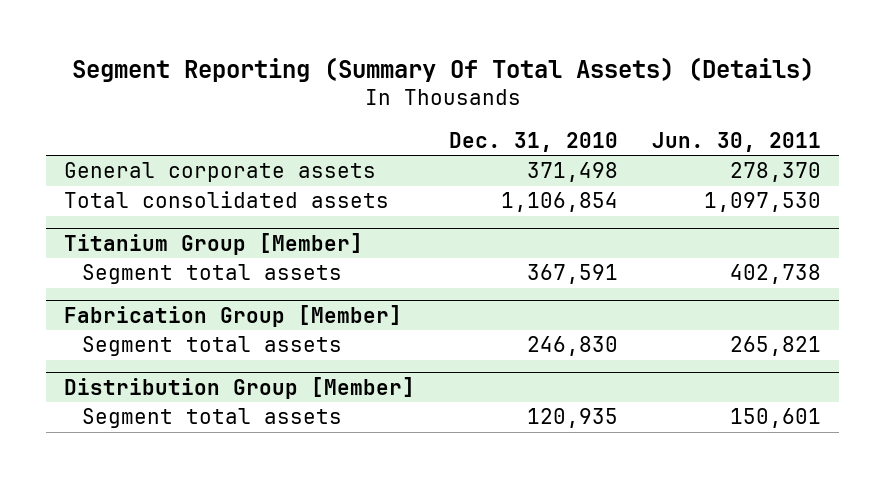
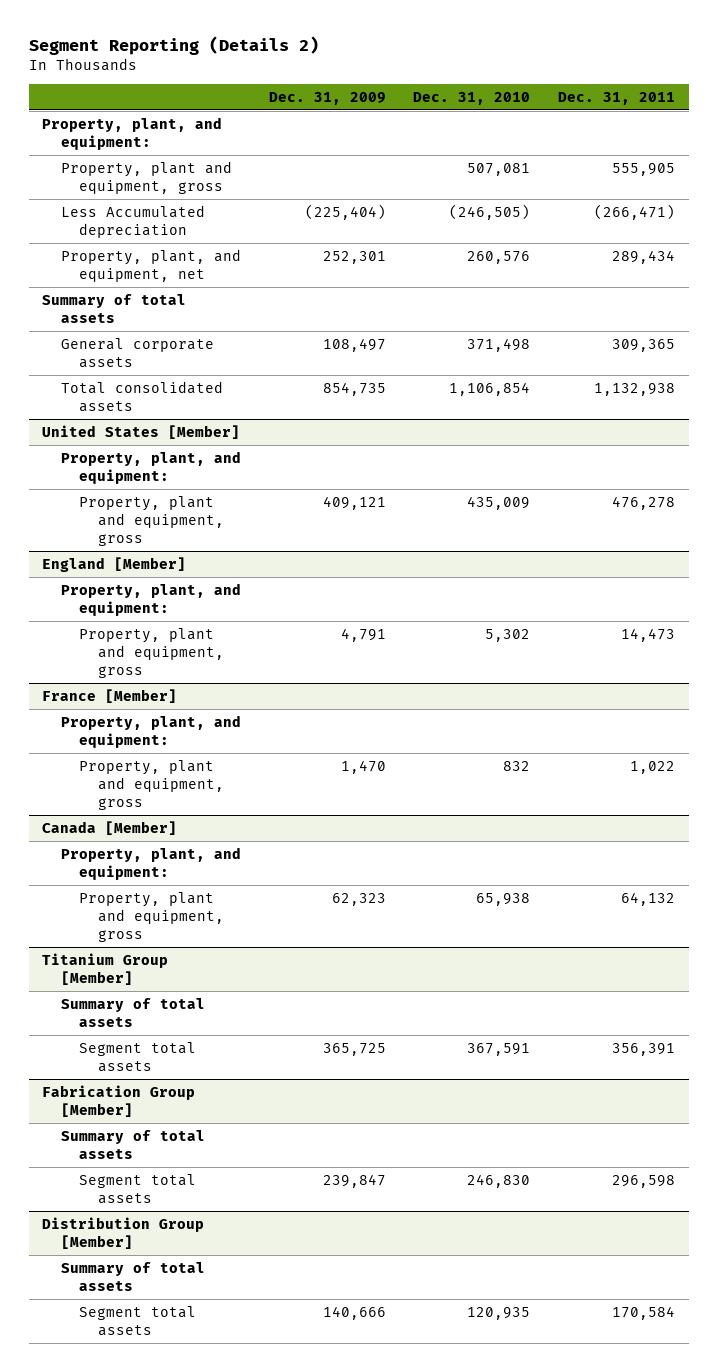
- Segment Reporting (Summary Of Total Assets) (Details)
+ Segment Reporting (Details 2)
- | Dec. 31, 2010 | Jun. 30, 2011
+ | Dec. 31, 2009 | Dec. 31, 2010 | Dec. 31, 2011
+ Property, plant, and equipment:
+ Property, plant and equipment, gross | | 507,081 | 555,905
+ Less Accumulated depreciation | (225,404) | (246,505) | (266,471)
+ Property, plant, and equipment, net | 252,301 | 260,576 | 289,434
+ Summary of total assets
+ United States [Member]
+ Property, plant, and equipment:
+ Property, plant and equipment, gross | 409,121 | 435,009 | 476,278
+ England [Member]
+ Property, plant, and equipment:
+ Property, plant and equipment, gross | 4,791 | 5,302 | 14,473
+ France [Member]
+ Property, plant, and equipment:
+ Property, plant and equipment, gross | 1,470 | 832 | 1,022
+ Canada [Member]
+ Property, plant, and equipment:
+ Property, plant and equipment, gross | 62,323 | 65,938 | 64,132
@ Titanium Group [Member]
+ Summary of total assets
@ Fabrication Group [Member]
+ Summary of total assets
@ Distribution Group [Member]
+ Summary of total assets

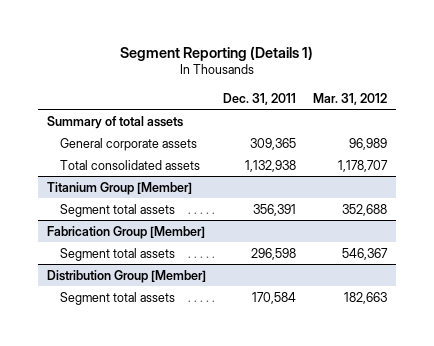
- Segment Reporting (Details 2)
+ Segment Reporting (Details 1)
- | Dec. 31, 2009 | Dec. 31, 2010 | Dec. 31, 2011
+ | Dec. 31, 2011 | Mar. 31, 2012
- Property, plant, and equipment:
- Property, plant and equipment, gross | | 507,081 | 555,905
- Less Accumulated depreciation | (225,404) | (246,505) | (266,471)
- Property, plant, and equipment, net | 252,301 | 260,576 | 289,434
- United States [Member]
- Property, plant, and equipment:
- Property, plant and equipment, gross | 409,121 | 435,009 | 476,278
- England [Member]
- Property, plant, and equipment:
- Property, plant and equipment, gross | 4,791 | 5,302 | 14,473
- France [Member]
- Property, plant, and equipment:
- Property, plant and equipment, gross | 1,470 | 832 | 1,022
- Canada [Member]
- Property, plant, and equipment:
- Property, plant and equipment, gross | 62,323 | 65,938 | 64,132
@ Titanium Group [Member]
- Summary of total assets
@ Fabrication Group [Member]
- Summary of total assets
@ Distribution Group [Member]
- Summary of total assets

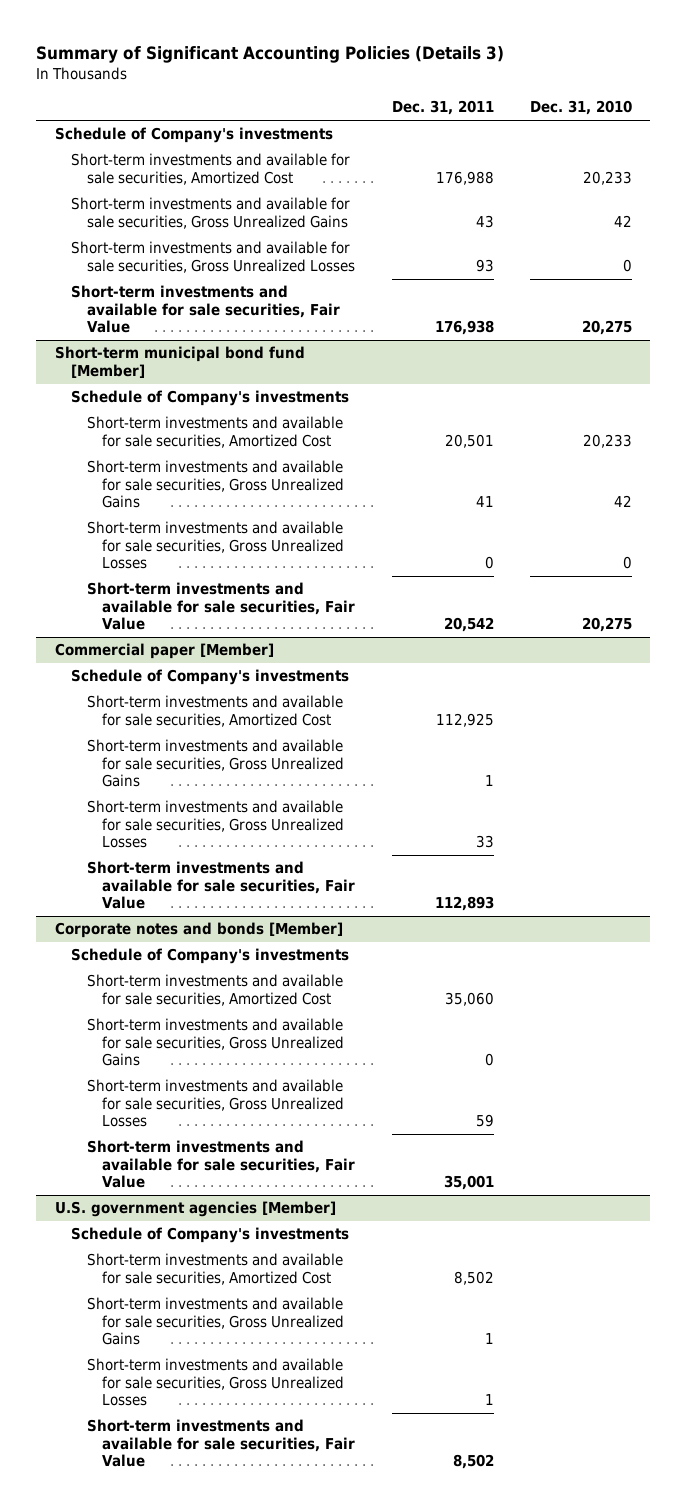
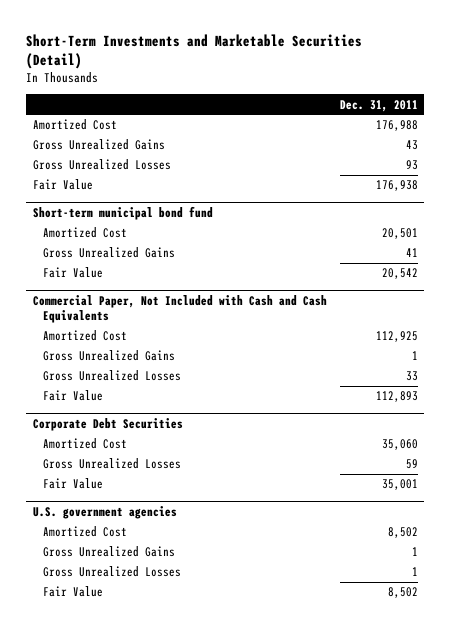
- Summary of Significant Accounting Policies (Details 3)
+ Short-Term Investments and Marketable Securities (Detail)
- | Dec. 31, 2011 | Dec. 31, 2010
+ | Dec. 31, 2011
- Schedule of Company's investments
- Short-term investments and available for sale securities, Amortized Cost | 176,988 | 20,233
- Short-term investments and available for sale securities, Gross Unrealized Gains | 43 | 42
- Short-term investments and available for sale securities, Gross Unrealized Losses | 93 | 0
- Short-term investments and available for sale securities, Fair Value | 176,938 | 20,275
- Short-term municipal bond fund [Member]
- Schedule of Company's investments
- Short-term investments and available for sale securities, Amortized Cost | 20,501 | 20,233
- Short-term investments and available for sale securities, Gross Unrealized Gains | 41 | 42
- Short-term investments and available for sale securities, Gross Unrealized Losses | 0 | 0
- Short-term investments and available for sale securities, Fair Value | 20,542 | 20,275
- Commercial paper [Member]
- Schedule of Company's investments
- Short-term investments and available for sale securities, Amortized Cost | 112,925 |
- Short-term investments and available for sale securities, Gross Unrealized Gains | 1 |
- Short-term investments and available for sale securities, Gross Unrealized Losses | 33 |
- Short-term investments and available for sale securities, Fair Value | 112,893 |
- Corporate notes and bonds [Member]
- Schedule of Company's investments
- Short-term investments and available for sale securities, Amortized Cost | 35,060 |
- Short-term investments and available for sale securities, Gross Unrealized Gains | 0 |
- Short-term investments and available for sale securities, Gross Unrealized Losses | 59 |
- Short-term investments and available for sale securities, Fair Value | 35,001 |
- U.S. government agencies [Member]
- Schedule of Company's investments
- Short-term investments and available for sale securities, Amortized Cost | 8,502 |
- Short-term investments and available for sale securities, Gross Unrealized Gains | 1 |
- Short-term investments and available for sale securities, Gross Unrealized Losses | 1 |
- Short-term investments and available for sale securities, Fair Value | 8,502 |
+ Amortized Cost | 176,988
+ Gross Unrealized Gains | 43
+ Gross Unrealized Losses | 93
+ Fair Value | 176,938
+ Short-term municipal bond fund
+ Amortized Cost | 20,501
+ Gross Unrealized Gains | 41
+ Fair Value | 20,542
+ Commercial Paper, Not Included with Cash and Cash Equivalents
+ Amortized Cost | 112,925
+ Gross Unrealized Gains | 1
+ Gross Unrealized Losses | 33
+ Fair Value | 112,893
+ Corporate Debt Securities
+ Amortized Cost | 35,060
+ Gross Unrealized Losses | 59
+ Fair Value | 35,001
+ U.S. government agencies
+ Amortized Cost | 8,502
+ Gross Unrealized Gains | 1
+ Gross Unrealized Losses | 1
+ Fair Value | 8,502

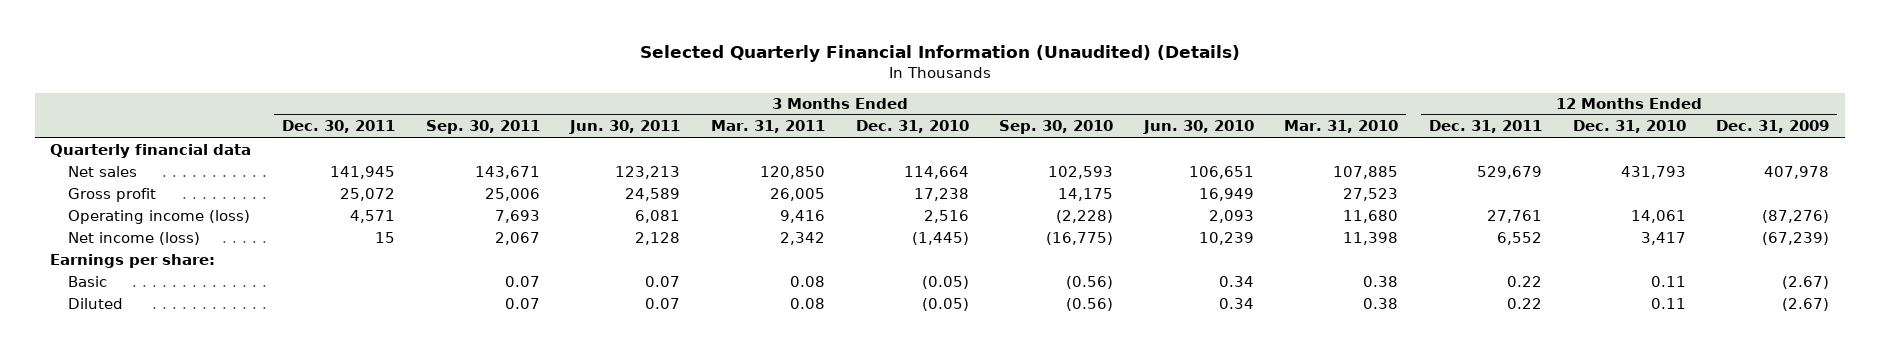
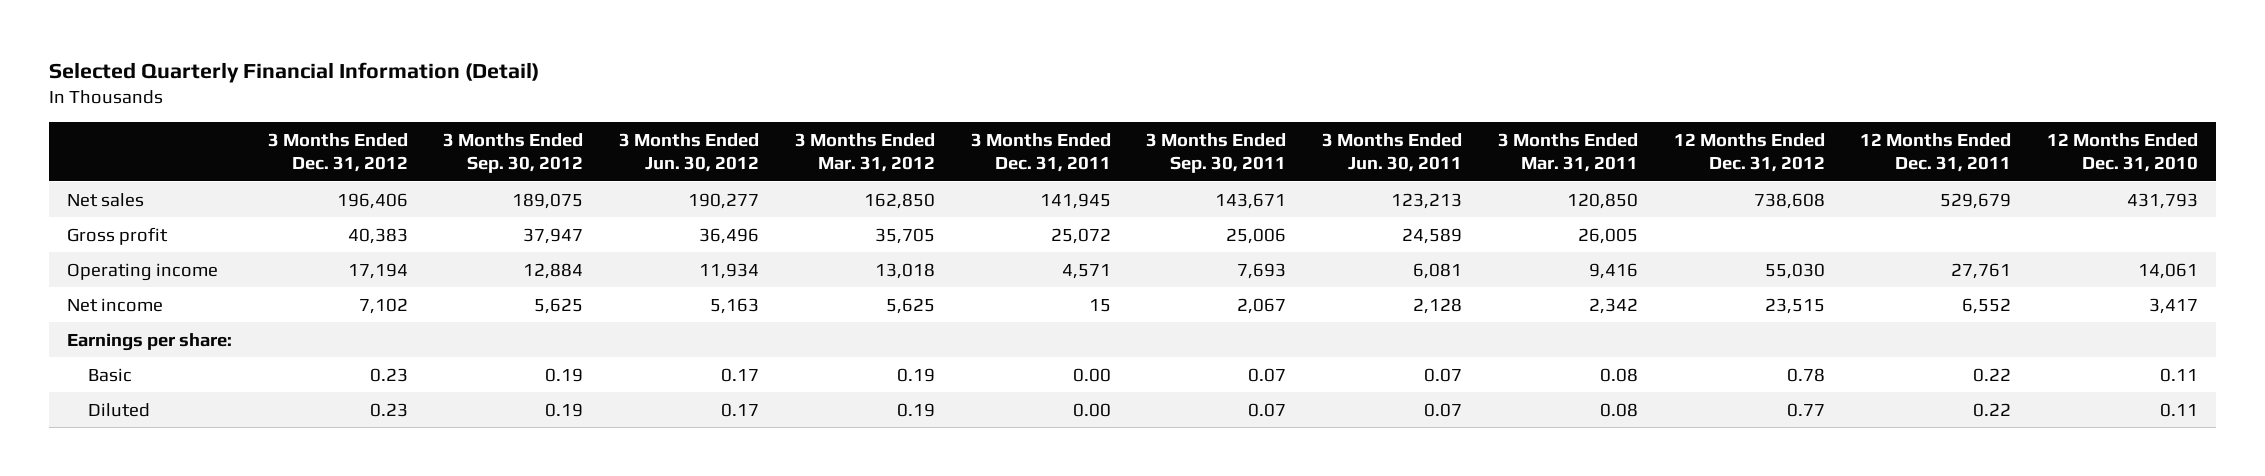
- Selected Quarterly Financial Information (Unaudited) (Details)
+ Selected Quarterly Financial Information (Detail)
- | 3 Months Ended Dec. 30, 2011 | 3 Months Ended Sep. 30, 2011 | 3 Months Ended Jun. 30, 2011 | 3 Months Ended Mar. 31, 2011 | 3 Months Ended Dec. 31, 2010 | 3 Months Ended Sep. 30, 2010 | 3 Months Ended Jun. 30, 2010 | 3 Months Ended Mar. 31, 2010 | 12 Months Ended Dec. 31, 2011 | 12 Months Ended Dec. 31, 2010 | 12 Months Ended Dec. 31, 2009
+ | 3 Months Ended Dec. 31, 2012 | 3 Months Ended Sep. 30, 2012 | 3 Months Ended Jun. 30, 2012 | 3 Months Ended Mar. 31, 2012 | 3 Months Ended Dec. 31, 2011 | 3 Months Ended Sep. 30, 2011 | 3 Months Ended Jun. 30, 2011 | 3 Months Ended Mar. 31, 2011 | 12 Months Ended Dec. 31, 2012 | 12 Months Ended Dec. 31, 2011 | 12 Months Ended Dec. 31, 2010
- Quarterly financial data
- Operating income (loss) | 4,571 | 7,693 | 6,081 | 9,416 | 2,516 | (2,228) | 2,093 | 11,680 | 27,761 | 14,061 | (87,276)
- Net income (loss) | 15 | 2,067 | 2,128 | 2,342 | (1,445) | (16,775) | 10,239 | 11,398 | 6,552 | 3,417 | (67,239)
+ Operating income | 17,194 | 12,884 | 11,934 | 13,018 | 4,571 | 7,693 | 6,081 | 9,416 | 55,030 | 27,761 | 14,061
+ Net income | 7,102 | 5,625 | 5,163 | 5,625 | 15 | 2,067 | 2,128 | 2,342 | 23,515 | 6,552 | 3,417

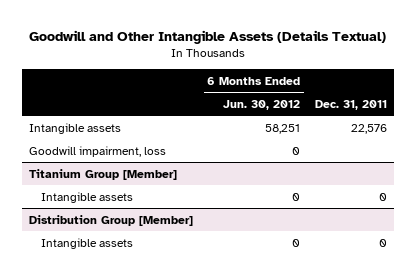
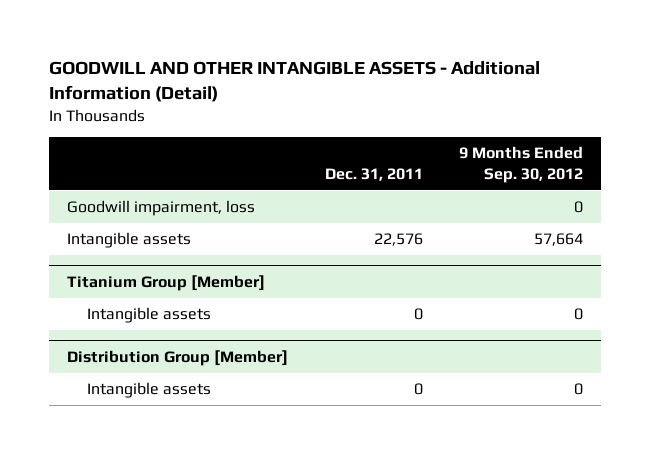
- Goodwill and Other Intangible Assets (Details Textual)
+ GOODWILL AND OTHER INTANGIBLE ASSETS - Additional Information (Detail)
- | 6 Months Ended Jun. 30, 2012 | Dec. 31, 2011
+ | Dec. 31, 2011 | 9 Months Ended Sep. 30, 2012
moved down: Intangible assets | 22,576 | 57,664

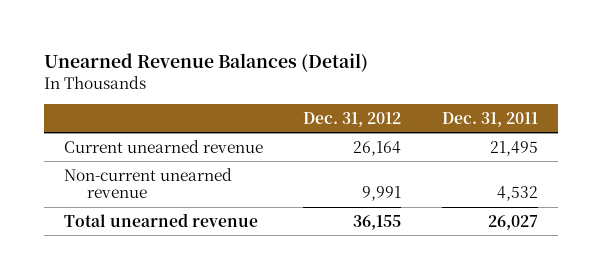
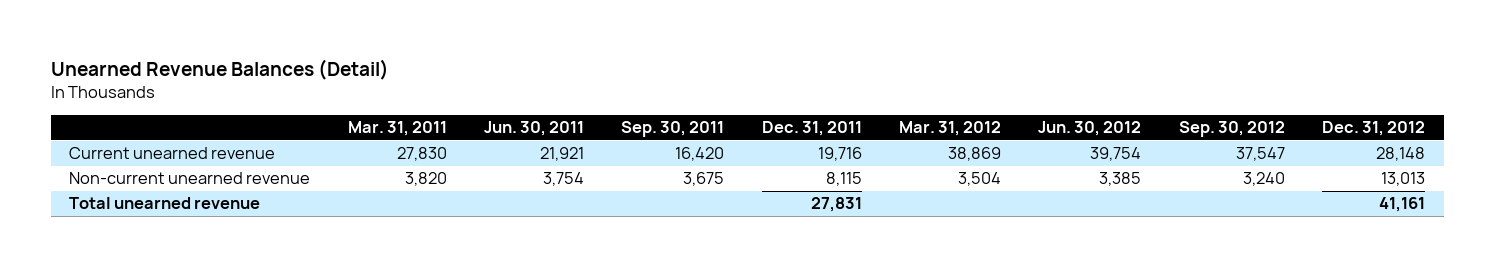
- | Dec. 31, 2012 | Dec. 31, 2011
+ | Mar. 31, 2011 | Jun. 30, 2011 | Sep. 30, 2011 | Dec. 31, 2011 | Mar. 31, 2012 | Jun. 30, 2012 | Sep. 30, 2012 | Dec. 31, 2012
- Current unearned revenue | 26,164 | 21,495
- Non-current unearned revenue | 9,991 | 4,532
- Total unearned revenue | 36,155 | 26,027
+ Current unearned revenue | 27,830 | 21,921 | 16,420 | 19,716 | 38,869 | 39,754 | 37,547 | 28,148
+ Non-current unearned revenue | 3,820 | 3,754 | 3,675 | 8,115 | 3,504 | 3,385 | 3,240 | 13,013
+ Total unearned revenue | | | | 27,831 | | | | 41,161

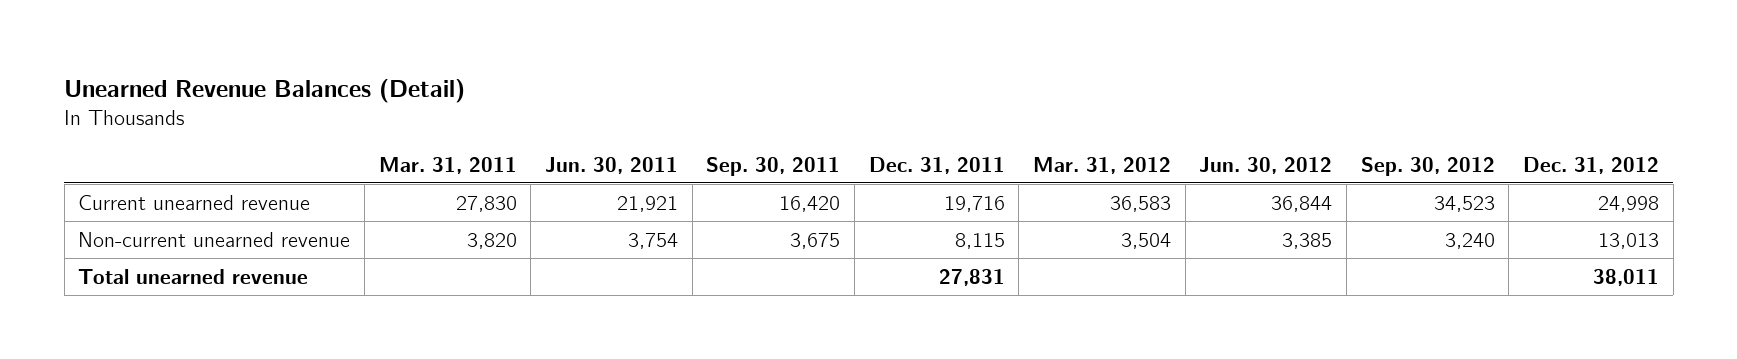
- Current unearned revenue | 27,830 | 21,921 | 16,420 | 19,716 | 38,869 | 39,754 | 37,547 | 28,148
+ Current unearned revenue | 27,830 | 21,921 | 16,420 | 19,716 | 36,583 | 36,844 | 34,523 | 24,998
- Total unearned revenue | | | | 27,831 | | | | 41,161
+ Total unearned revenue | | | | 27,831 | | | | 38,011

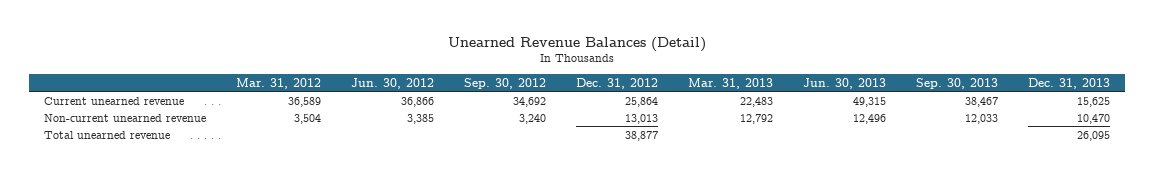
- | Mar. 31, 2011 | Jun. 30, 2011 | Sep. 30, 2011 | Dec. 31, 2011 | Mar. 31, 2012 | Jun. 30, 2012 | Sep. 30, 2012 | Dec. 31, 2012
+ | Mar. 31, 2012 | Jun. 30, 2012 | Sep. 30, 2012 | Dec. 31, 2012 | Mar. 31, 2013 | Jun. 30, 2013 | Sep. 30, 2013 | Dec. 31, 2013
- Current unearned revenue | 27,830 | 21,921 | 16,420 | 19,716 | 36,583 | 36,844 | 34,523 | 24,998
+ Current unearned revenue | 36,589 | 36,866 | 34,692 | 25,864 | 22,483 | 49,315 | 38,467 | 15,625
- Total unearned revenue | | | | 27,831 | | | | 38,011
+ Total unearned revenue | | | | 38,877 | | | | 26,095

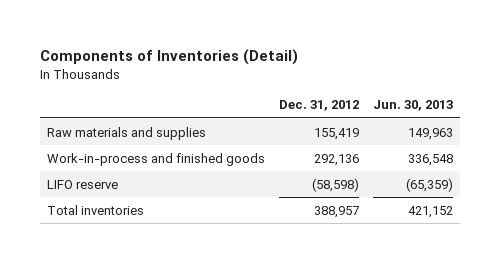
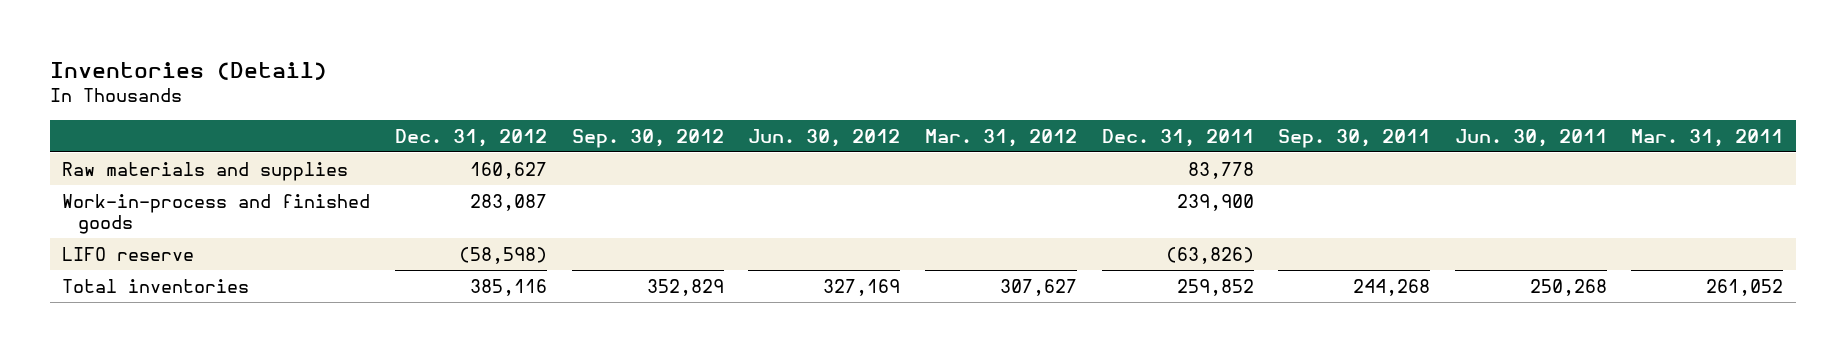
- Components of Inventories (Detail)
+ Inventories (Detail)
- | Dec. 31, 2012 | Jun. 30, 2013
+ | Dec. 31, 2012 | Sep. 30, 2012 | Jun. 30, 2012 | Mar. 31, 2012 | Dec. 31, 2011 | Sep. 30, 2011 | Jun. 30, 2011 | Mar. 31, 2011
- Raw materials and supplies | 155,419 | 149,963
- Work-in-process and finished goods | 292,136 | 336,548
+ Raw materials and supplies | 160,627 | | | | 83,778 | | |
+ Work-in-process and finished goods | 283,087 | | | | 239,900 | | |
- Total inventories | 388,957 | 421,152
+ Total inventories | 385,116 | 352,829 | 327,169 | 307,627 | 259,852 | 244,268 | 250,268 | 261,052

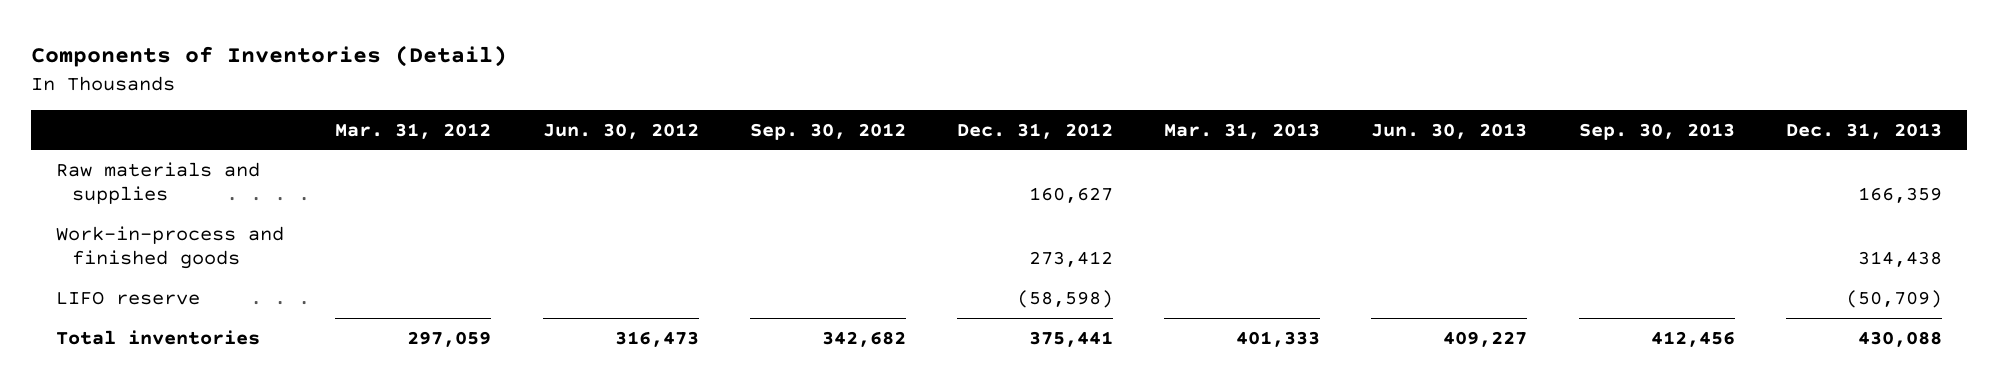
- Inventories (Detail)
+ Components of Inventories (Detail)
- | Dec. 31, 2012 | Sep. 30, 2012 | Jun. 30, 2012 | Mar. 31, 2012 | Dec. 31, 2011 | Sep. 30, 2011 | Jun. 30, 2011 | Mar. 31, 2011
+ | Mar. 31, 2012 | Jun. 30, 2012 | Sep. 30, 2012 | Dec. 31, 2012 | Mar. 31, 2013 | Jun. 30, 2013 | Sep. 30, 2013 | Dec. 31, 2013
- Work-in-process and finished goods | 283,087 | | | | 239,900 | | |
+ Work-in-process and finished goods | | | | 273,412 | | | | 314,438
- Total inventories | 385,116 | 352,829 | 327,169 | 307,627 | 259,852 | 244,268 | 250,268 | 261,052
+ Total inventories | 297,059 | 316,473 | 342,682 | 375,441 | 401,333 | 409,227 | 412,456 | 430,088

